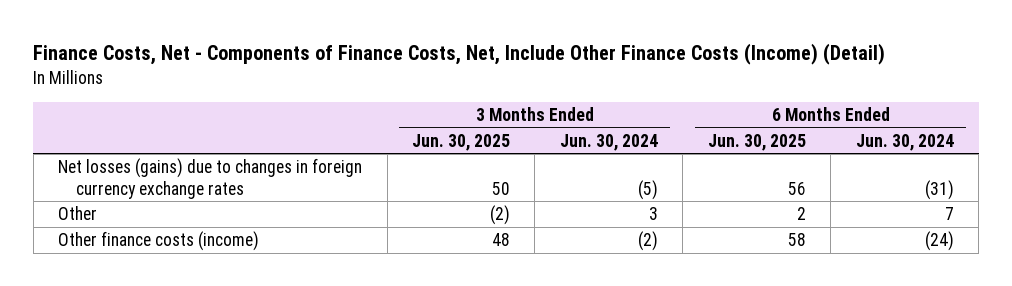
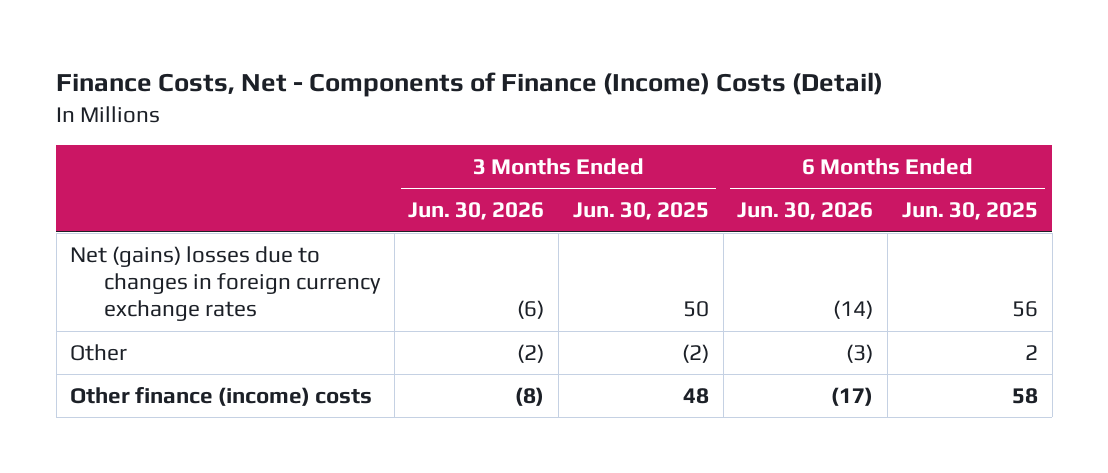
- Finance Costs, Net - Components of Finance Costs, Net, Include Other Finance Costs (Income) (Detail)
+ Finance Costs, Net - Components of Finance (Income) Costs (Detail)
- | 3 Months Ended Jun. 30, 2025 | 3 Months Ended Jun. 30, 2024 | 6 Months Ended Jun. 30, 2025 | 6 Months Ended Jun. 30, 2024
+ | 3 Months Ended Jun. 30, 2026 | 3 Months Ended Jun. 30, 2025 | 6 Months Ended Jun. 30, 2026 | 6 Months Ended Jun. 30, 2025
- Net losses (gains) due to changes in foreign currency exchange rates | 50 | (5) | 56 | (31)
+ Net (gains) losses due to changes in foreign currency exchange rates | (6) | 50 | (14) | 56
- Other finance costs (income) | 48 | (2) | 58 | (24)
+ Other finance (income) costs | (8) | 48 | (17) | 58

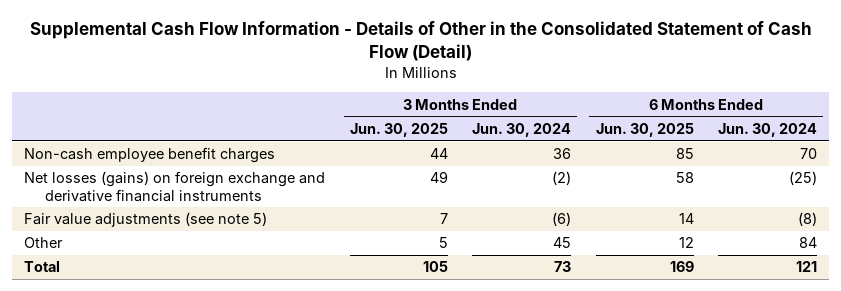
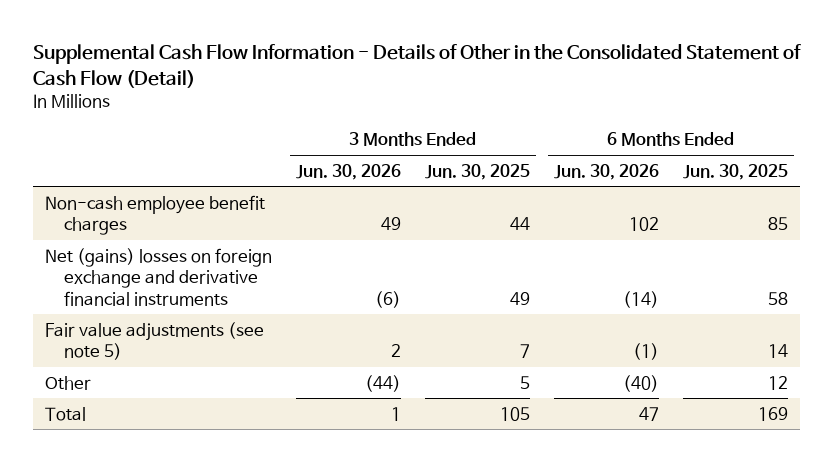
- | 3 Months Ended Jun. 30, 2025 | 3 Months Ended Jun. 30, 2024 | 6 Months Ended Jun. 30, 2025 | 6 Months Ended Jun. 30, 2024
+ | 3 Months Ended Jun. 30, 2026 | 3 Months Ended Jun. 30, 2025 | 6 Months Ended Jun. 30, 2026 | 6 Months Ended Jun. 30, 2025
- Net losses (gains) on foreign exchange and derivative financial instruments | 49 | (2) | 58 | (25)
+ Net (gains) losses on foreign exchange and derivative financial instruments | (6) | 49 | (14) | 58

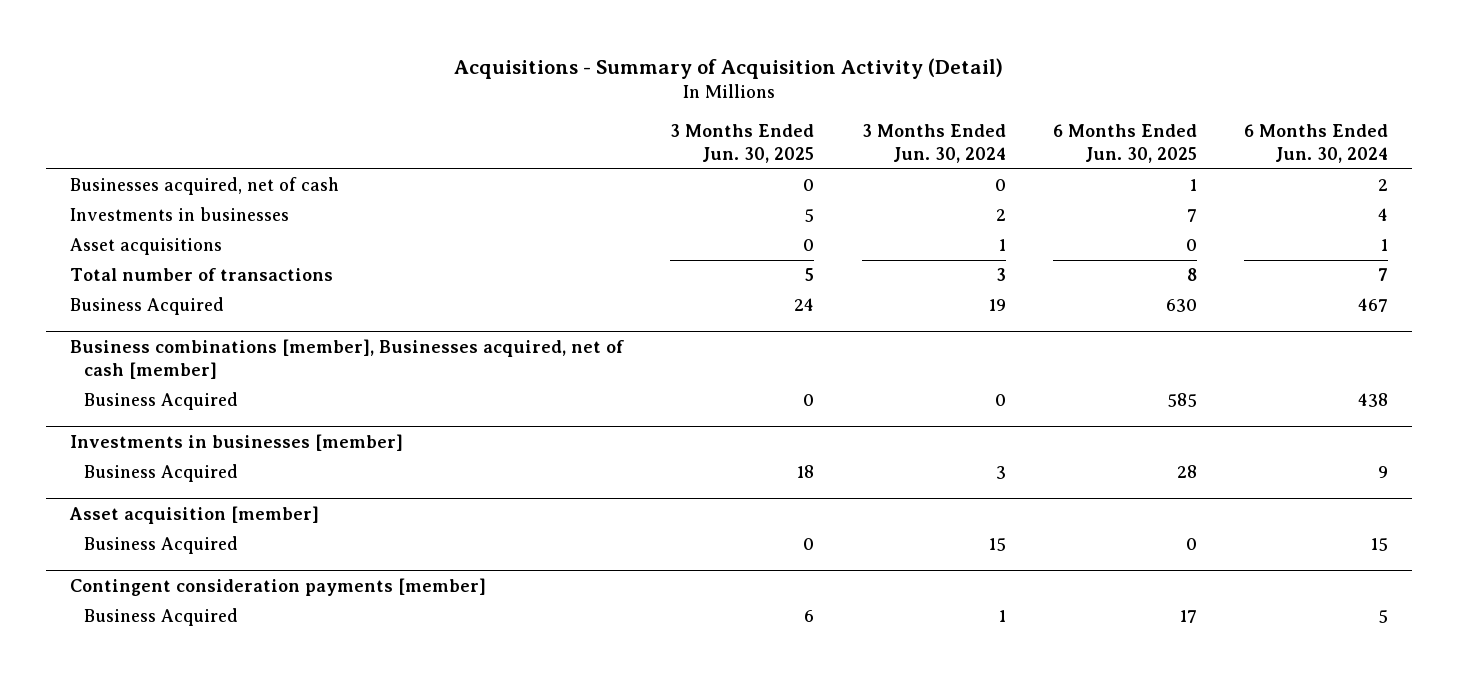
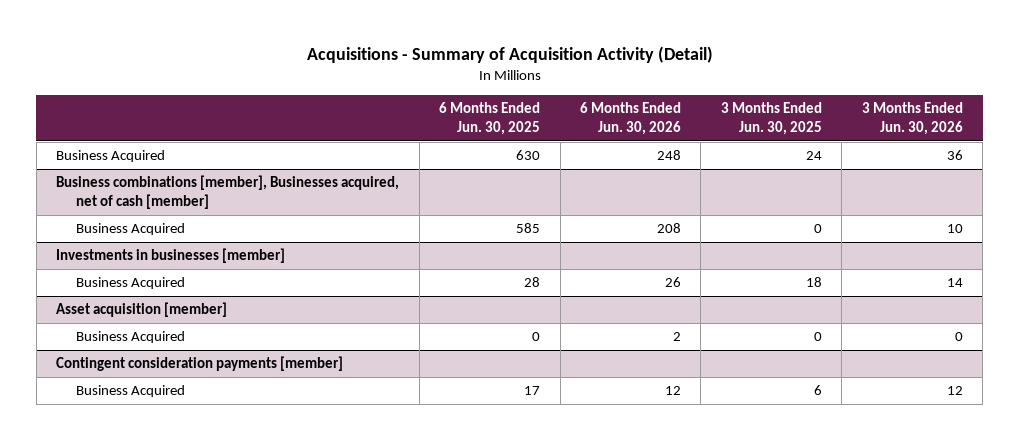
- | 3 Months Ended Jun. 30, 2025 | 3 Months Ended Jun. 30, 2024 | 6 Months Ended Jun. 30, 2025 | 6 Months Ended Jun. 30, 2024
+ | 6 Months Ended Jun. 30, 2025 | 6 Months Ended Jun. 30, 2026 | 3 Months Ended Jun. 30, 2025 | 3 Months Ended Jun. 30, 2026
- Businesses acquired, net of cash | 0 | 0 | 1 | 2
- Investments in businesses | 5 | 2 | 7 | 4
- Asset acquisitions | 0 | 1 | 0 | 1
- Total number of transactions | 5 | 3 | 8 | 7

